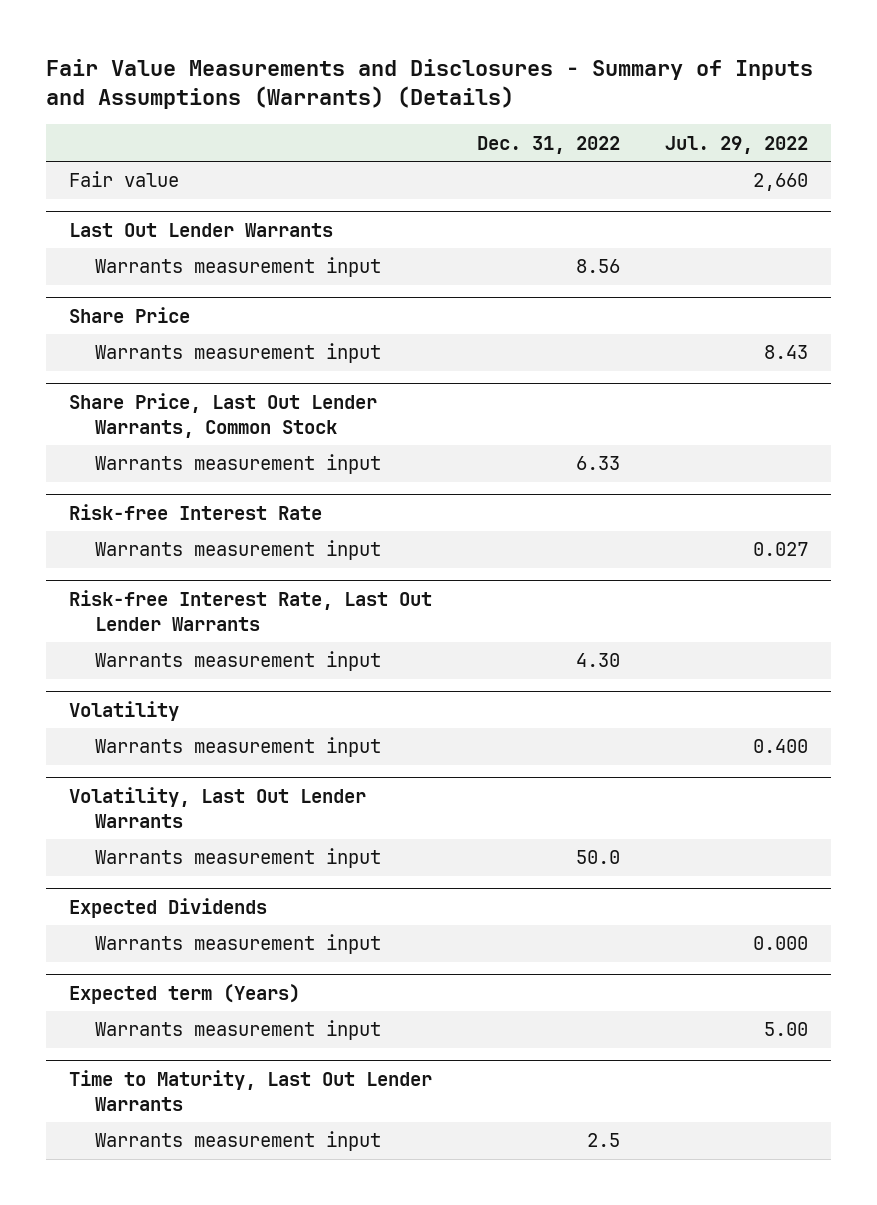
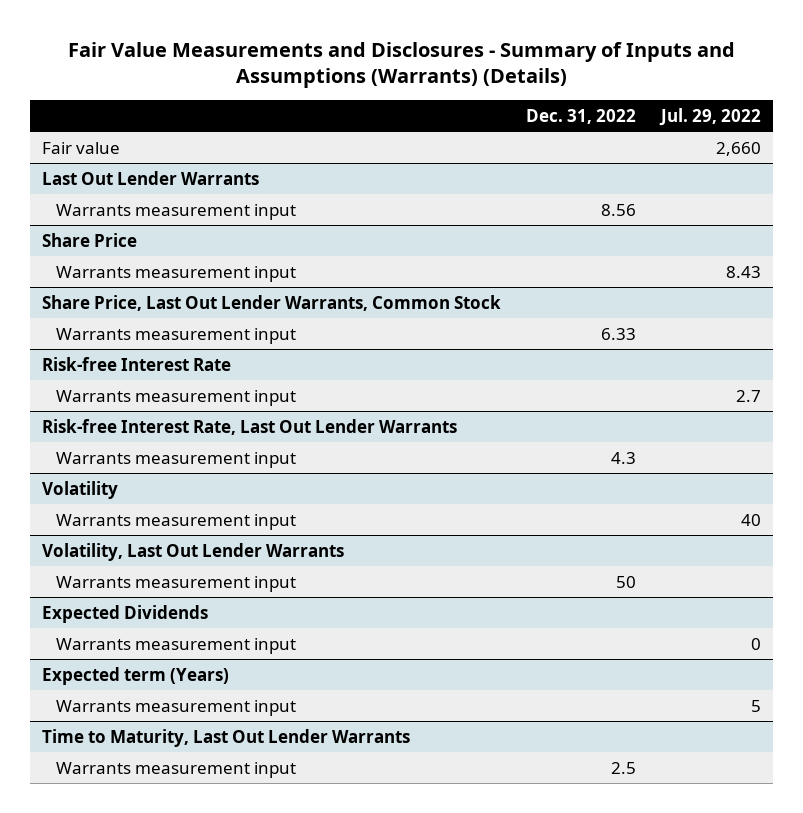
@ Risk-free Interest Rate
- Warrants measurement input | | 0.027
+ Warrants measurement input | | 2.7
@ Risk-free Interest Rate, Last Out Lender Warrants
- Warrants measurement input | 4.30 |
+ Warrants measurement input | 4.3 |
@ Volatility
- Warrants measurement input | | 0.400
+ Warrants measurement input | | 40
@ Volatility, Last Out Lender Warrants
- Warrants measurement input | 50.0 |
+ Warrants measurement input | 50 |
@ Expected Dividends
- Warrants measurement input | | 0.000
+ Warrants measurement input | | 0
@ Expected term (Years)
- Warrants measurement input | | 5.00
+ Warrants measurement input | | 5

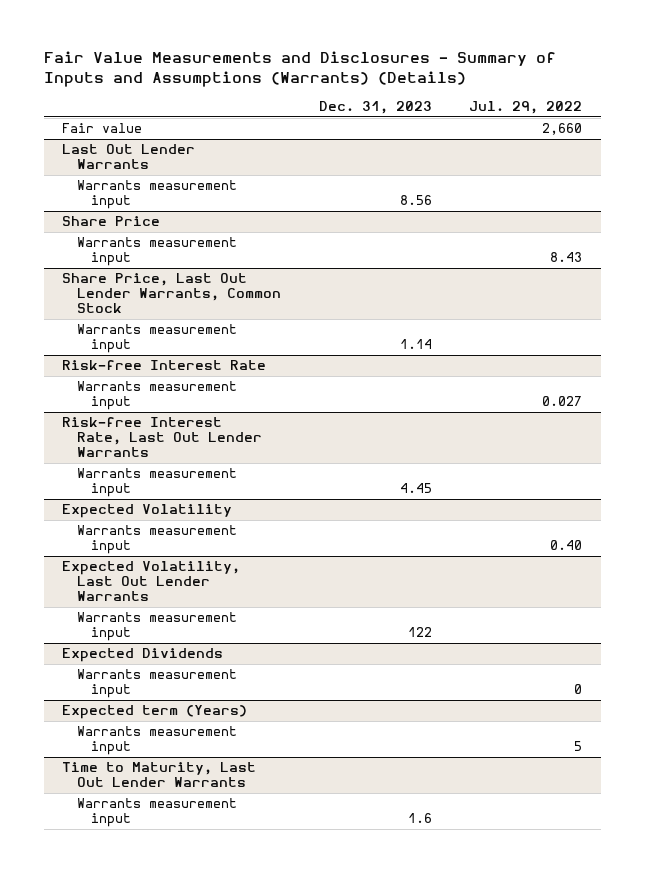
- | Dec. 31, 2022 | Jul. 29, 2022
+ | Dec. 31, 2023 | Jul. 29, 2022
@ Risk-free Interest Rate
- Warrants measurement input | | 2.7
+ Warrants measurement input | | 0.027
- Volatility
- Warrants measurement input | | 40
- Volatility, Last Out Lender Warrants
+ Expected Volatility
+ Warrants measurement input | | 0.40
+ Expected Volatility, Last Out Lender Warrants

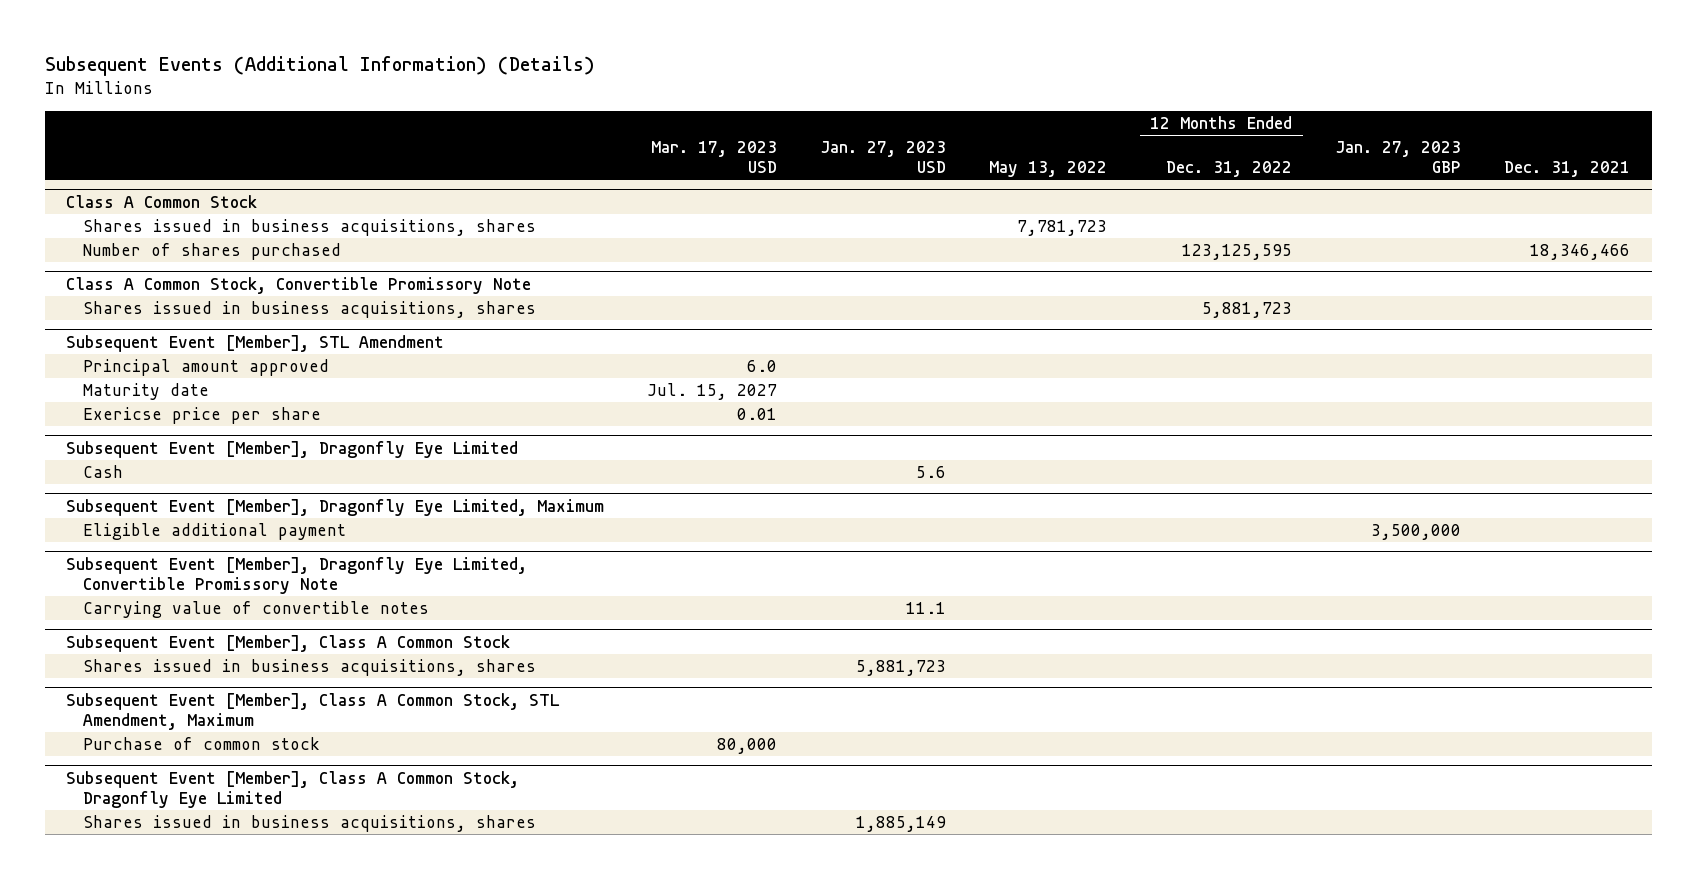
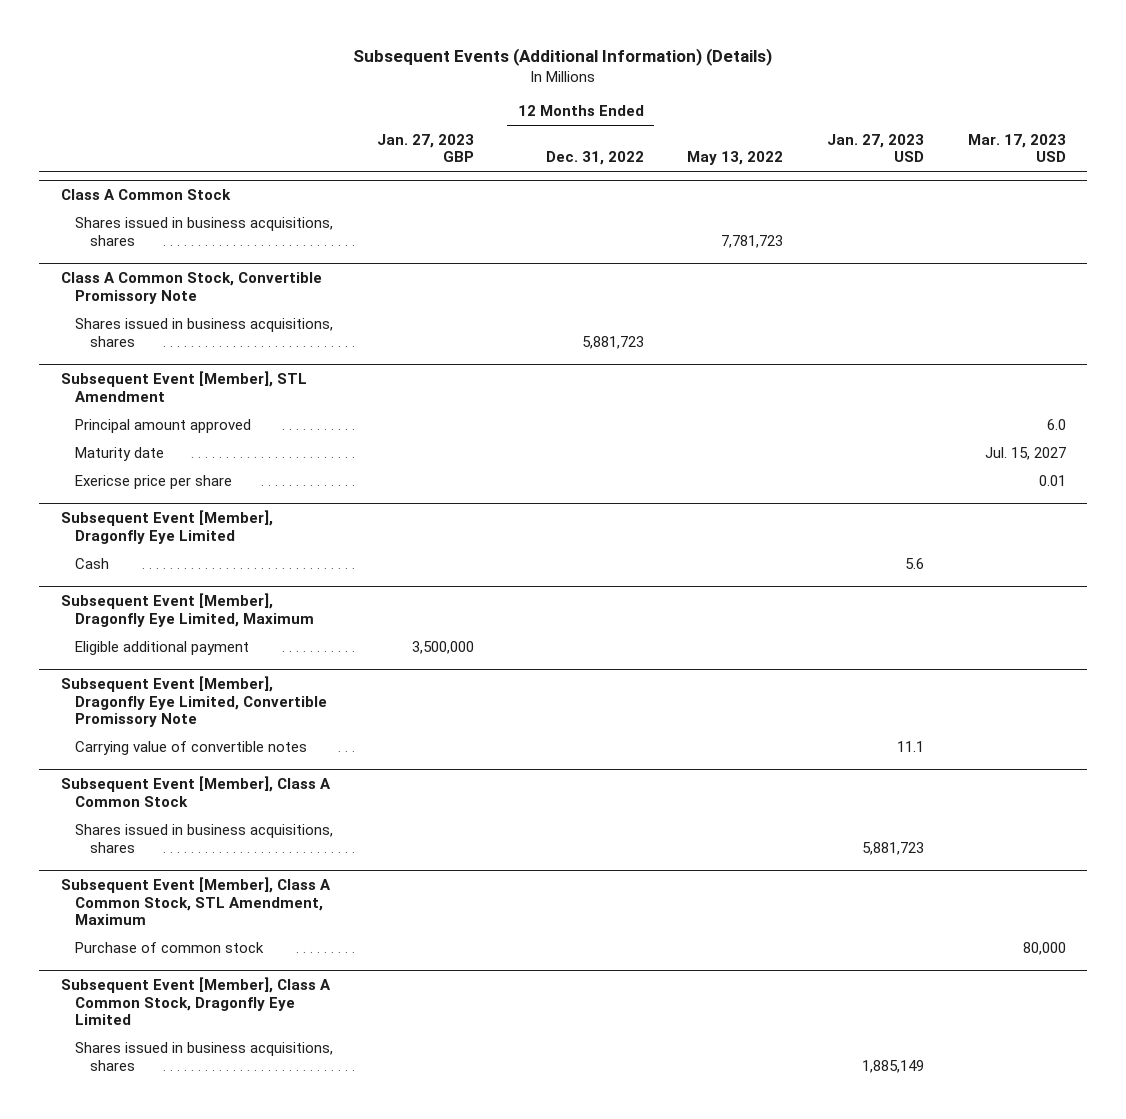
- | Mar. 17, 2023 USD | Jan. 27, 2023 USD | May 13, 2022 | 12 Months Ended Dec. 31, 2022 | Jan. 27, 2023 GBP | Dec. 31, 2021
+ | Jan. 27, 2023 GBP | 12 Months Ended Dec. 31, 2022 | May 13, 2022 | Jan. 27, 2023 USD | Mar. 17, 2023 USD
@ Class A Common Stock
- Number of shares purchased | | | | 123,125,595 | | 18,346,466

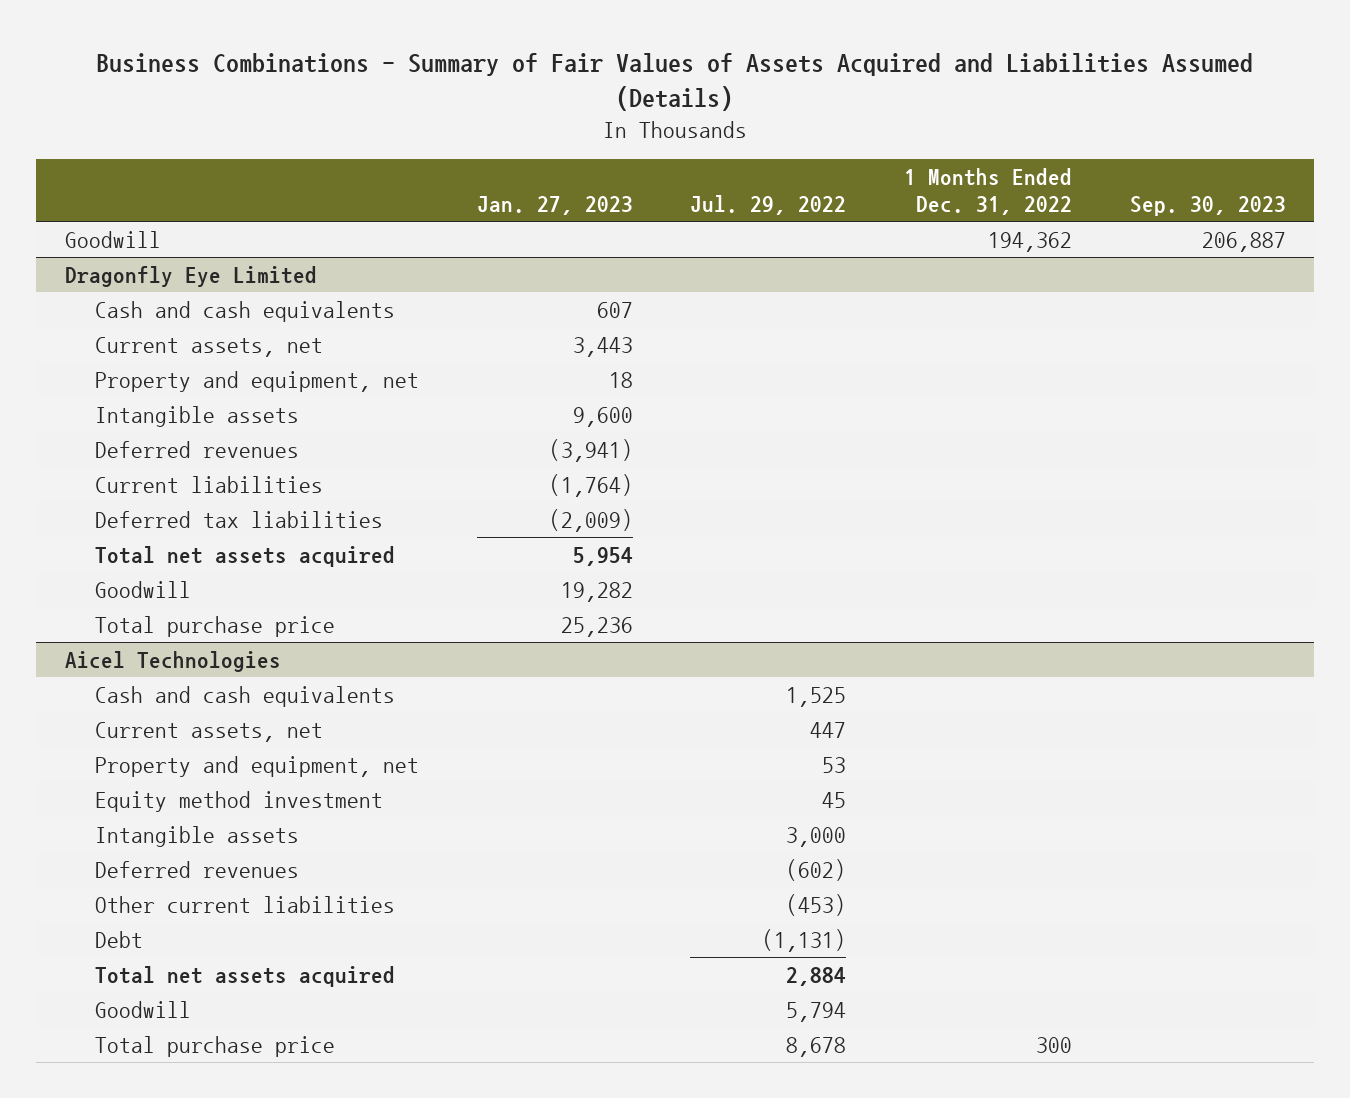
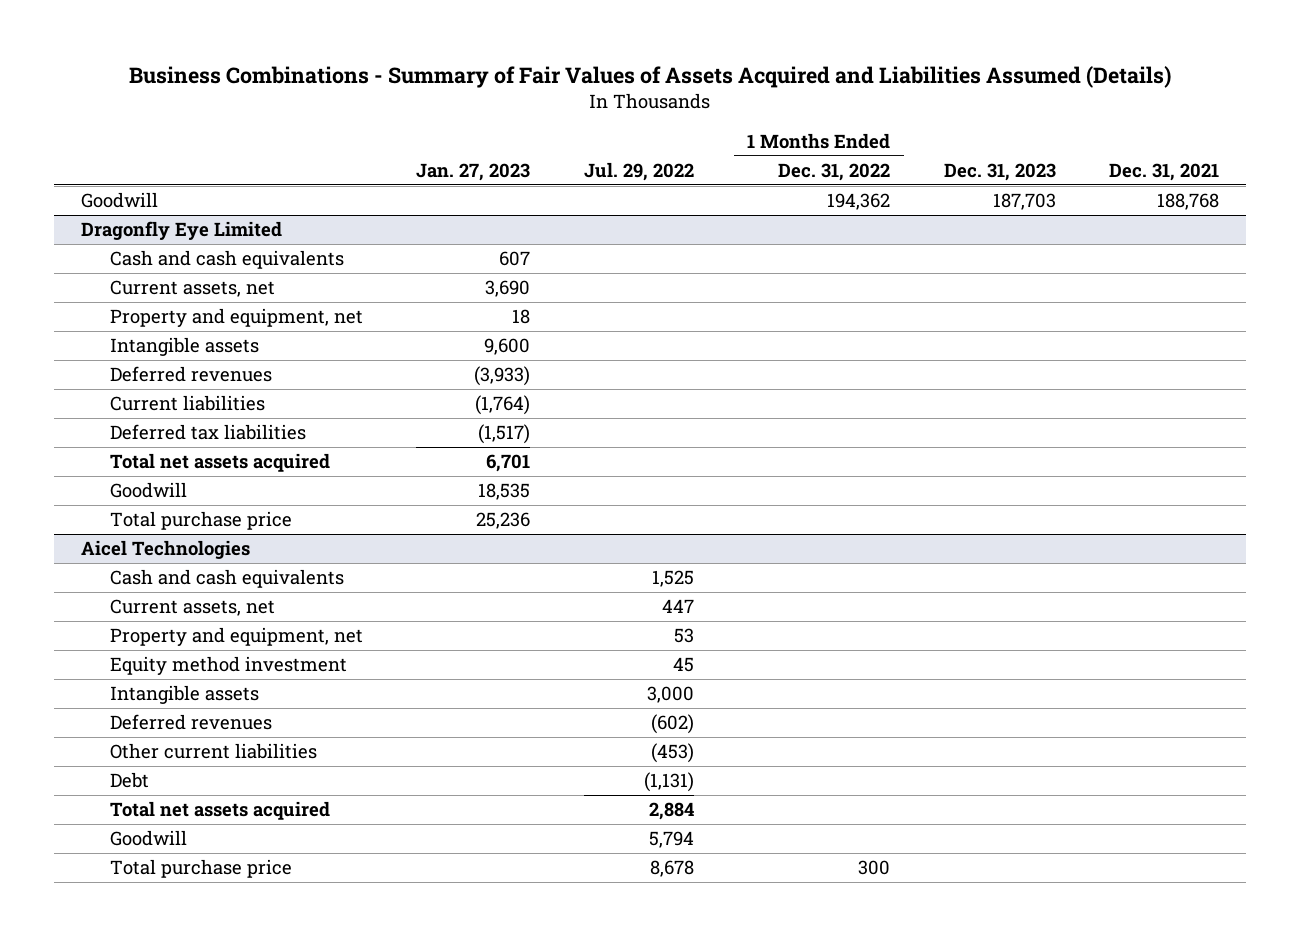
- | Jan. 27, 2023 | Jul. 29, 2022 | 1 Months Ended Dec. 31, 2022 | Sep. 30, 2023
+ | Jan. 27, 2023 | Jul. 29, 2022 | 1 Months Ended Dec. 31, 2022 | Dec. 31, 2023 | Dec. 31, 2021
@ Dragonfly Eye Limited
- Current assets, net | 3,443 | | |
+ Current assets, net | 3,690 | | | |
- Deferred revenues | (3,941) | | |
+ Deferred revenues | (3,933) | | | |
- Deferred tax liabilities | (2,009) | | |
- Total net assets acquired | 5,954 | | |
- Goodwill | 19,282 | | |
+ Deferred tax liabilities | (1,517) | | | |
+ Total net assets acquired | 6,701 | | | |
+ Goodwill | 18,535 | | | |

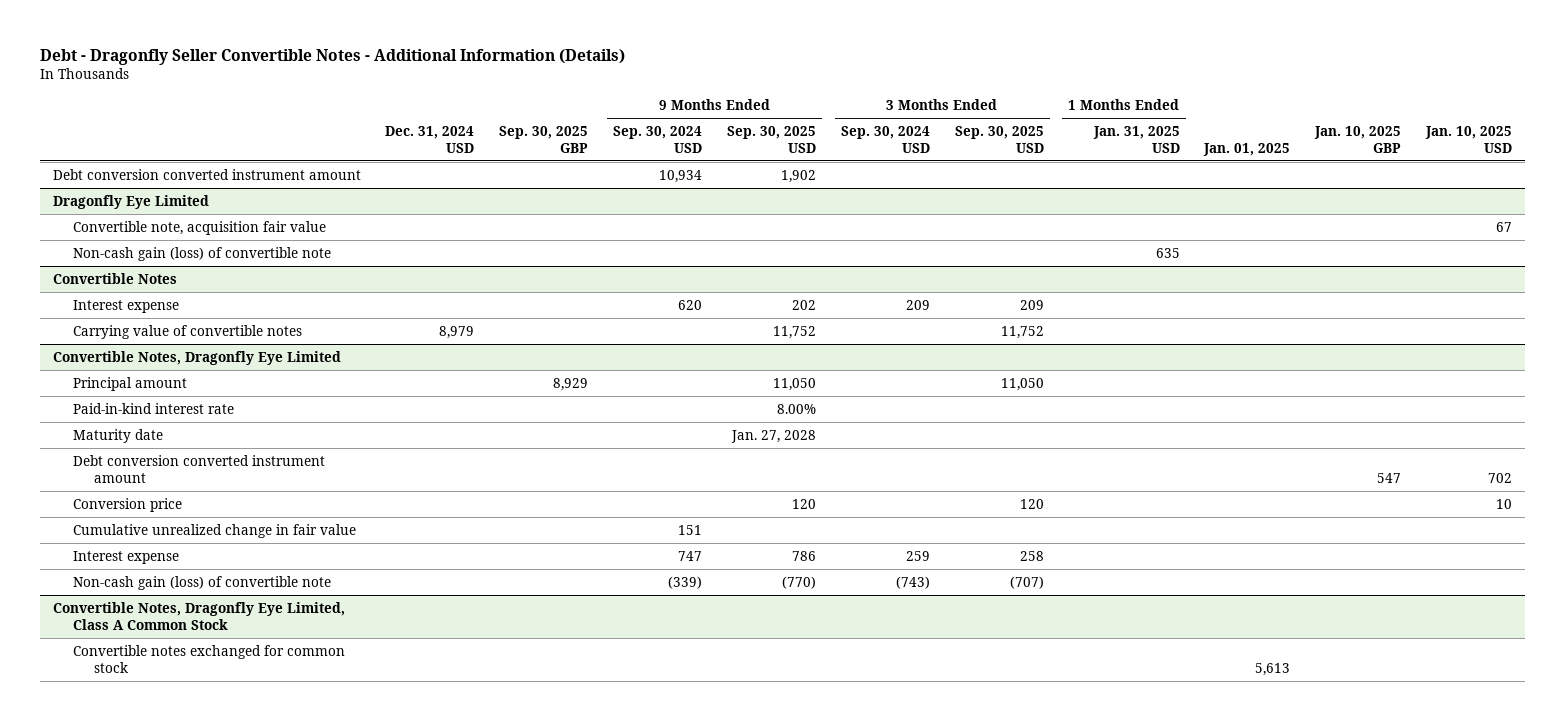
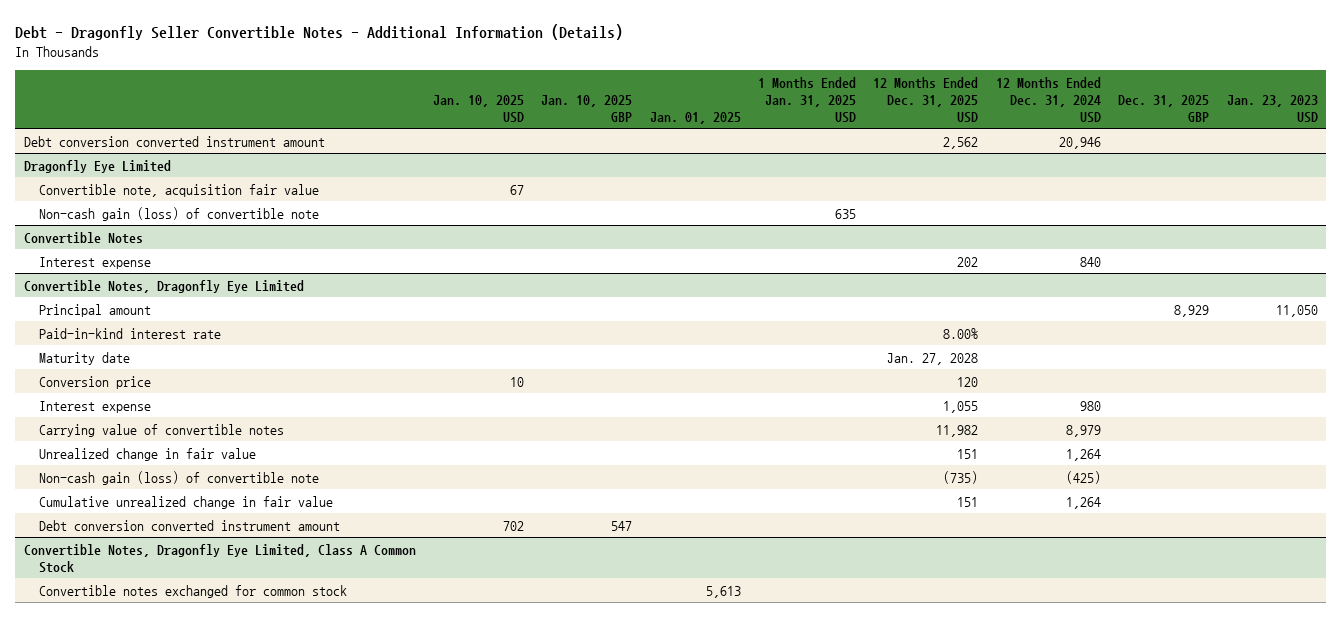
- | Dec. 31, 2024 USD | Sep. 30, 2025 GBP | 9 Months Ended Sep. 30, 2024 USD | 9 Months Ended Sep. 30, 2025 USD | 3 Months Ended Sep. 30, 2024 USD | 3 Months Ended Sep. 30, 2025 USD | 1 Months Ended Jan. 31, 2025 USD | Jan. 01, 2025 | Jan. 10, 2025 GBP | Jan. 10, 2025 USD
+ | Jan. 10, 2025 USD | Jan. 10, 2025 GBP | Jan. 01, 2025 | 1 Months Ended Jan. 31, 2025 USD | 12 Months Ended Dec. 31, 2025 USD | 12 Months Ended Dec. 31, 2024 USD | Dec. 31, 2025 GBP | Jan. 23, 2023 USD
@ Convertible Notes
- Carrying value of convertible notes | 8,979 | | | 11,752 | | 11,752 | | | |
@ Convertible Notes, Dragonfly Eye Limited
+ Carrying value of convertible notes | | | | | 11,982 | 8,979 | |
+ Unrealized change in fair value | | | | | 151 | 1,264 | |
moved down: Cumulative unrealized change in fair value | | | | | 151 | 1,264 | |
moved down: Debt conversion converted instrument amount | 702 | 547 | | | | | |

